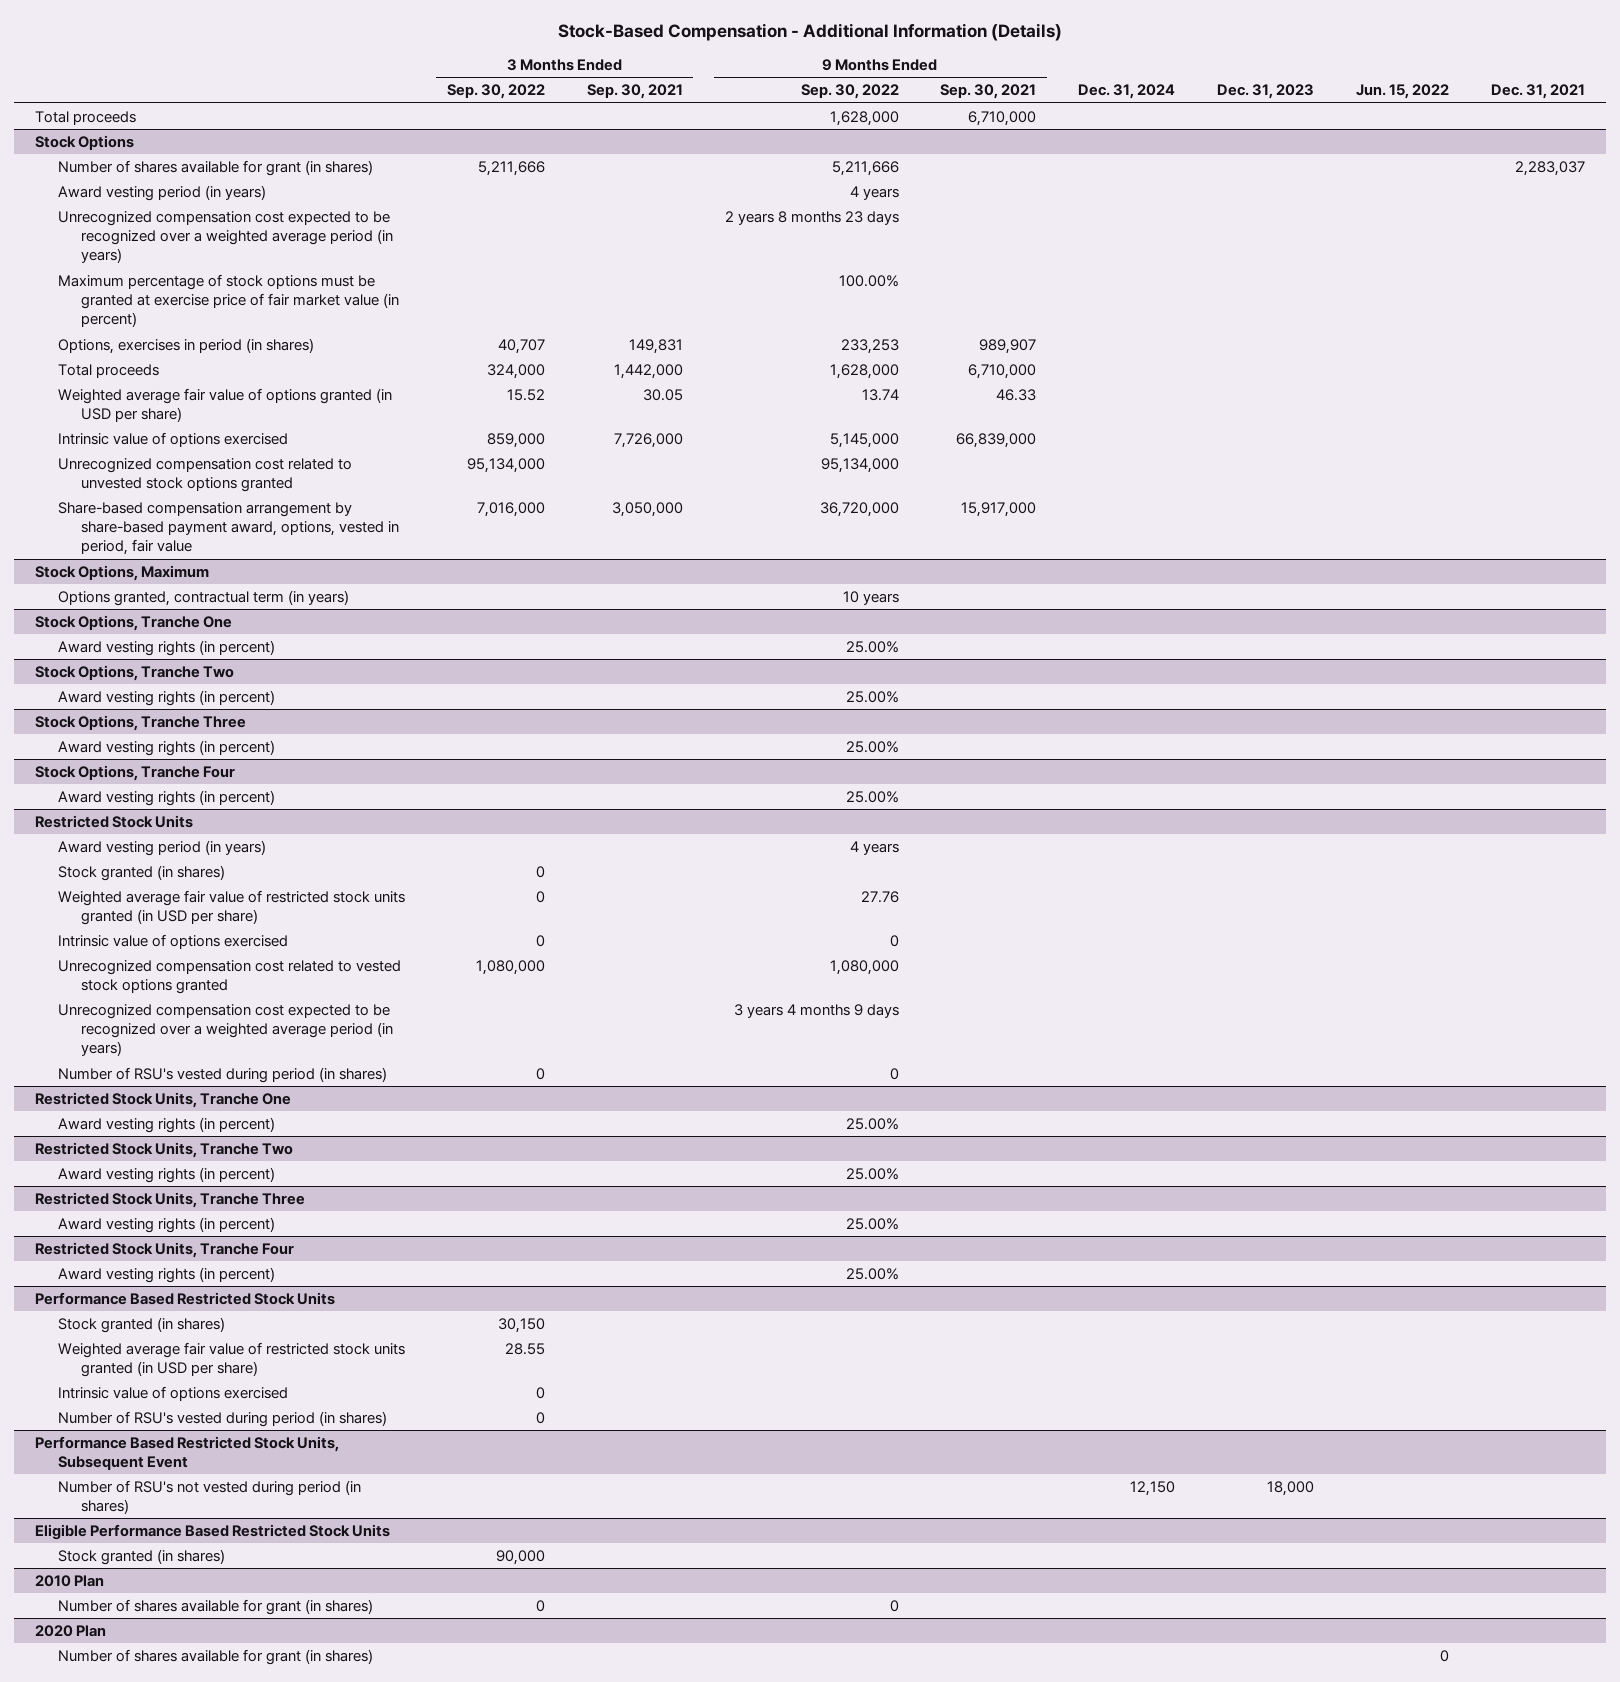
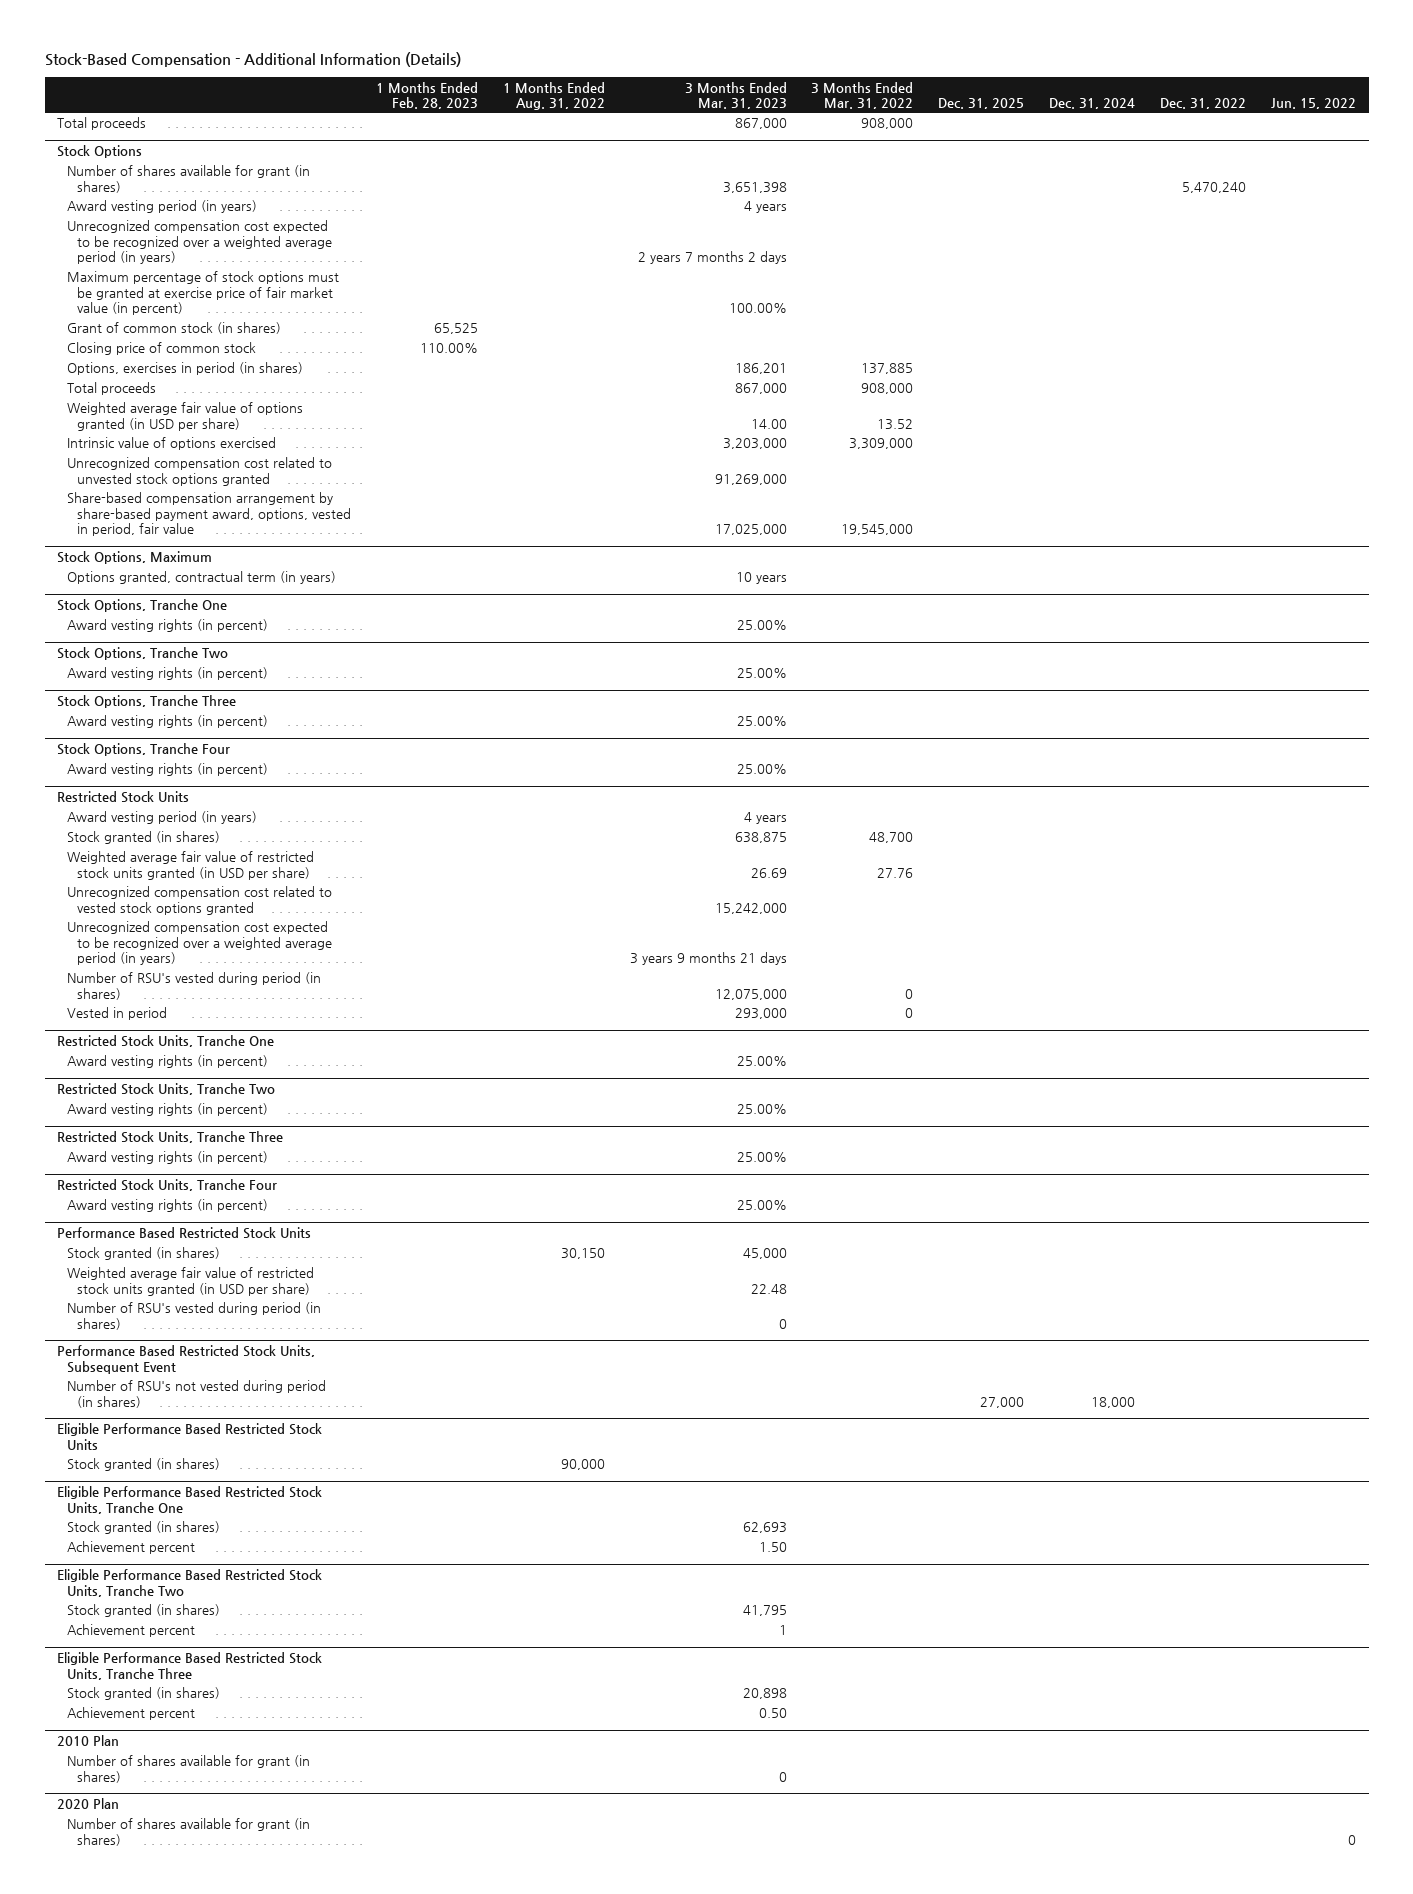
- | 3 Months Ended Sep. 30, 2022 | 3 Months Ended Sep. 30, 2021 | 9 Months Ended Sep. 30, 2022 | 9 Months Ended Sep. 30, 2021 | Dec. 31, 2024 | Dec. 31, 2023 | Jun. 15, 2022 | Dec. 31, 2021
+ | 1 Months Ended Feb. 28, 2023 | 1 Months Ended Aug. 31, 2022 | 3 Months Ended Mar. 31, 2023 | 3 Months Ended Mar. 31, 2022 | Dec. 31, 2025 | Dec. 31, 2024 | Dec. 31, 2022 | Jun. 15, 2022
@ Stock Options
+ Grant of common stock (in shares) | 65,525 | | | | | | |
+ Closing price of common stock | 110.00% | | | | | | |
@ Restricted Stock Units
- Intrinsic value of options exercised | 0 | | 0 | | | | |
+ Vested in period | | | 293,000 | 0 | | | |
@ Performance Based Restricted Stock Units
- Intrinsic value of options exercised | 0 | | | | | | |
@ Performance Based Restricted Stock Units, Subsequent Event
- Number of RSU's not vested during period (in shares) | | | | | 12,150 | 18,000 | |
+ Number of RSU's not vested during period (in shares) | | | | | 27,000 | 18,000 | |
+ Eligible Performance Based Restricted Stock Units, Tranche One
+ Stock granted (in shares) | | | 62,693 | | | | |
+ Achievement percent | | | 1.50 | | | | |
+ Eligible Performance Based Restricted Stock Units, Tranche Two
+ Stock granted (in shares) | | | 41,795 | | | | |
+ Achievement percent | | | 1 | | | | |
+ Eligible Performance Based Restricted Stock Units, Tranche Three
+ Stock granted (in shares) | | | 20,898 | | | | |
+ Achievement percent | | | 0.50 | | | | |

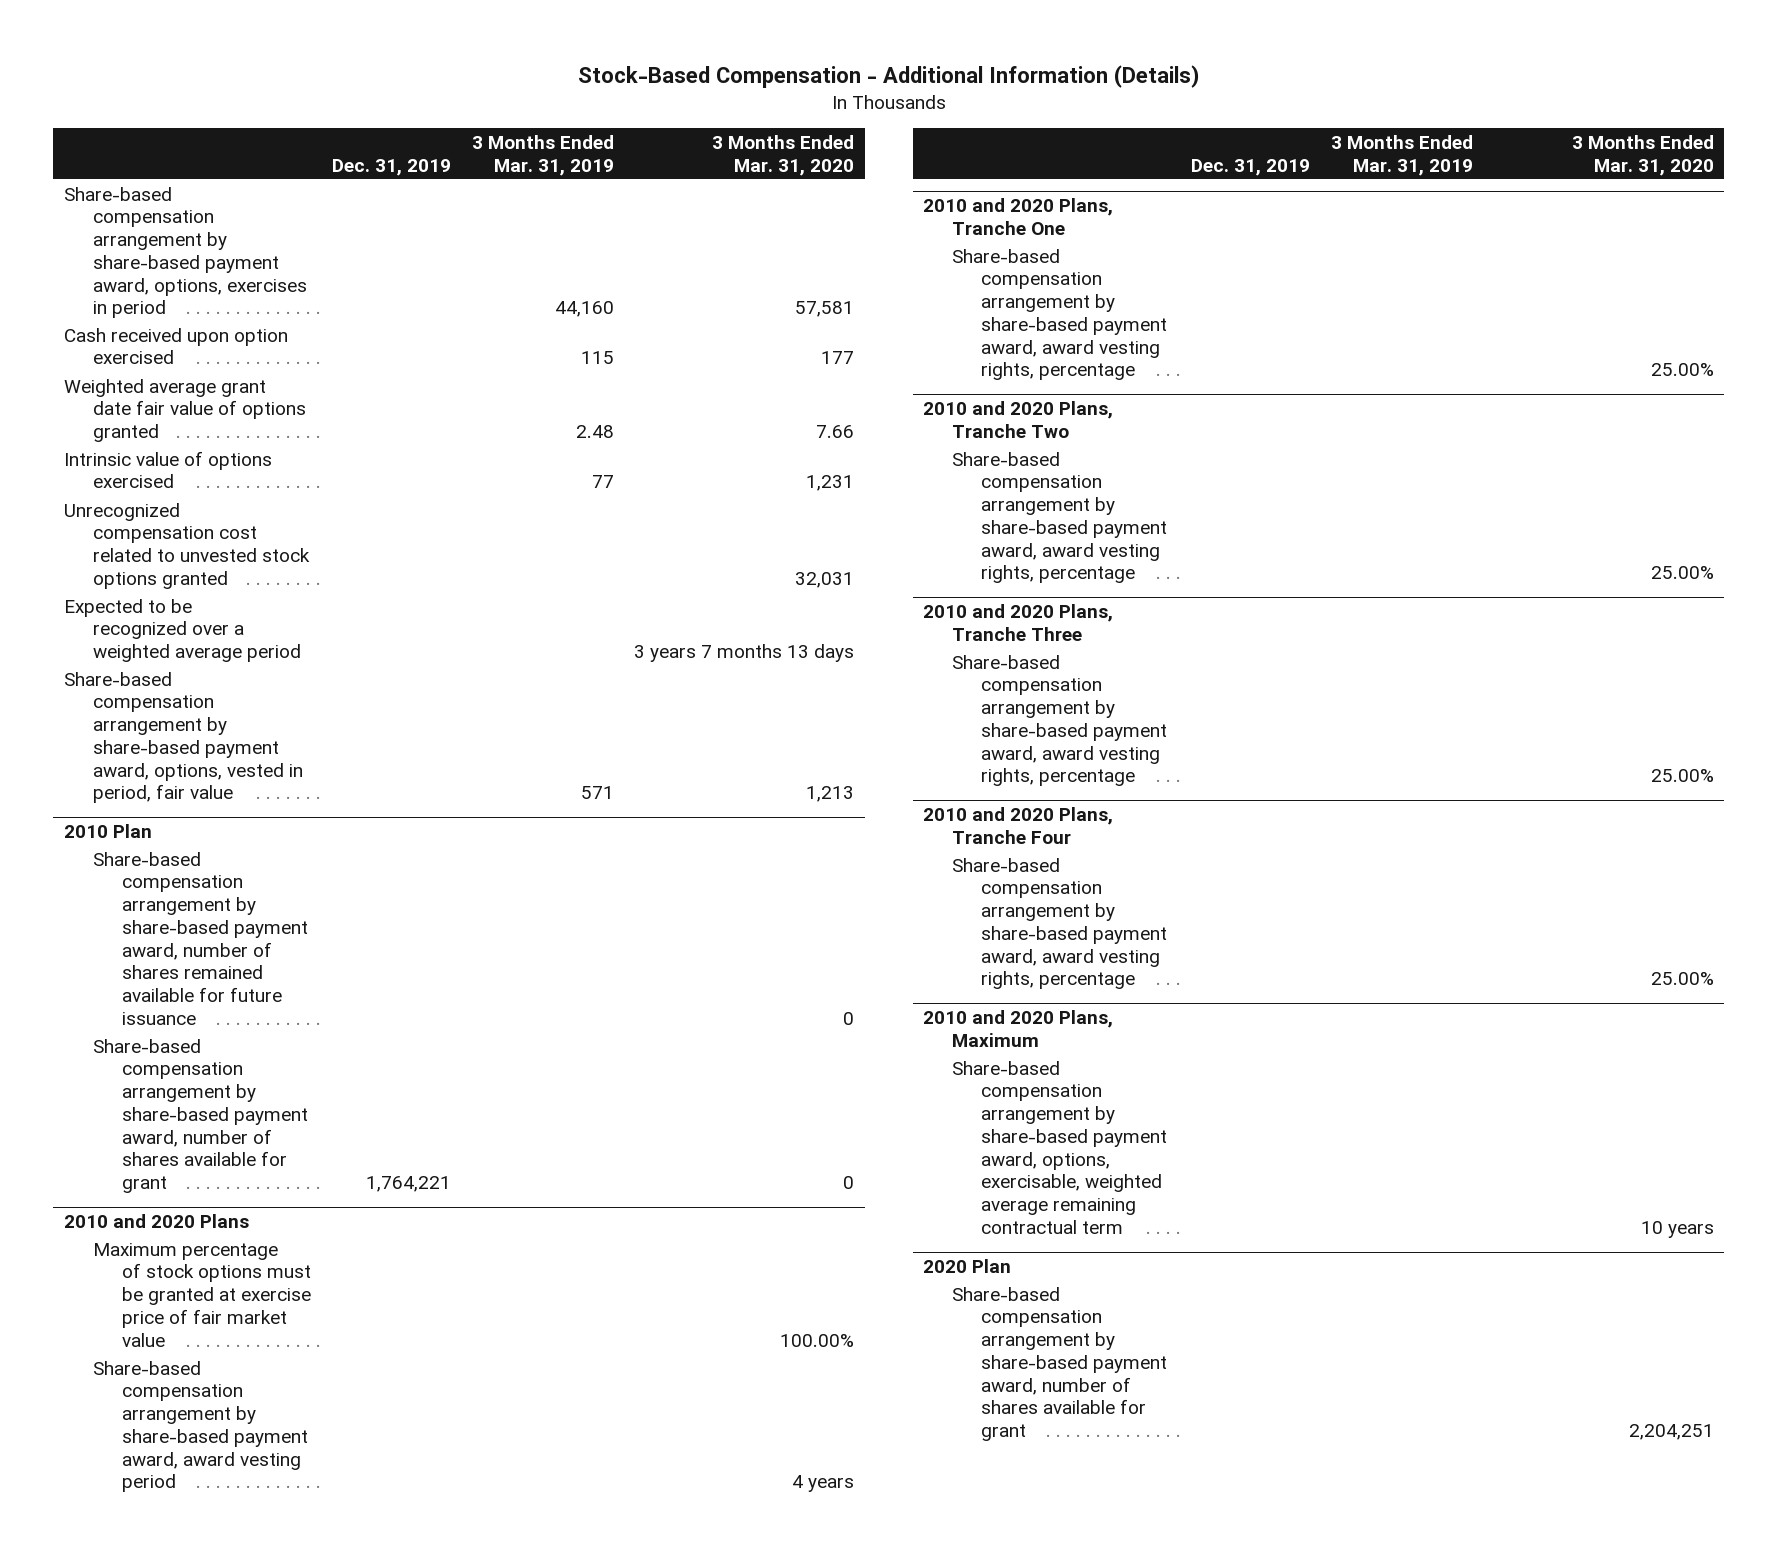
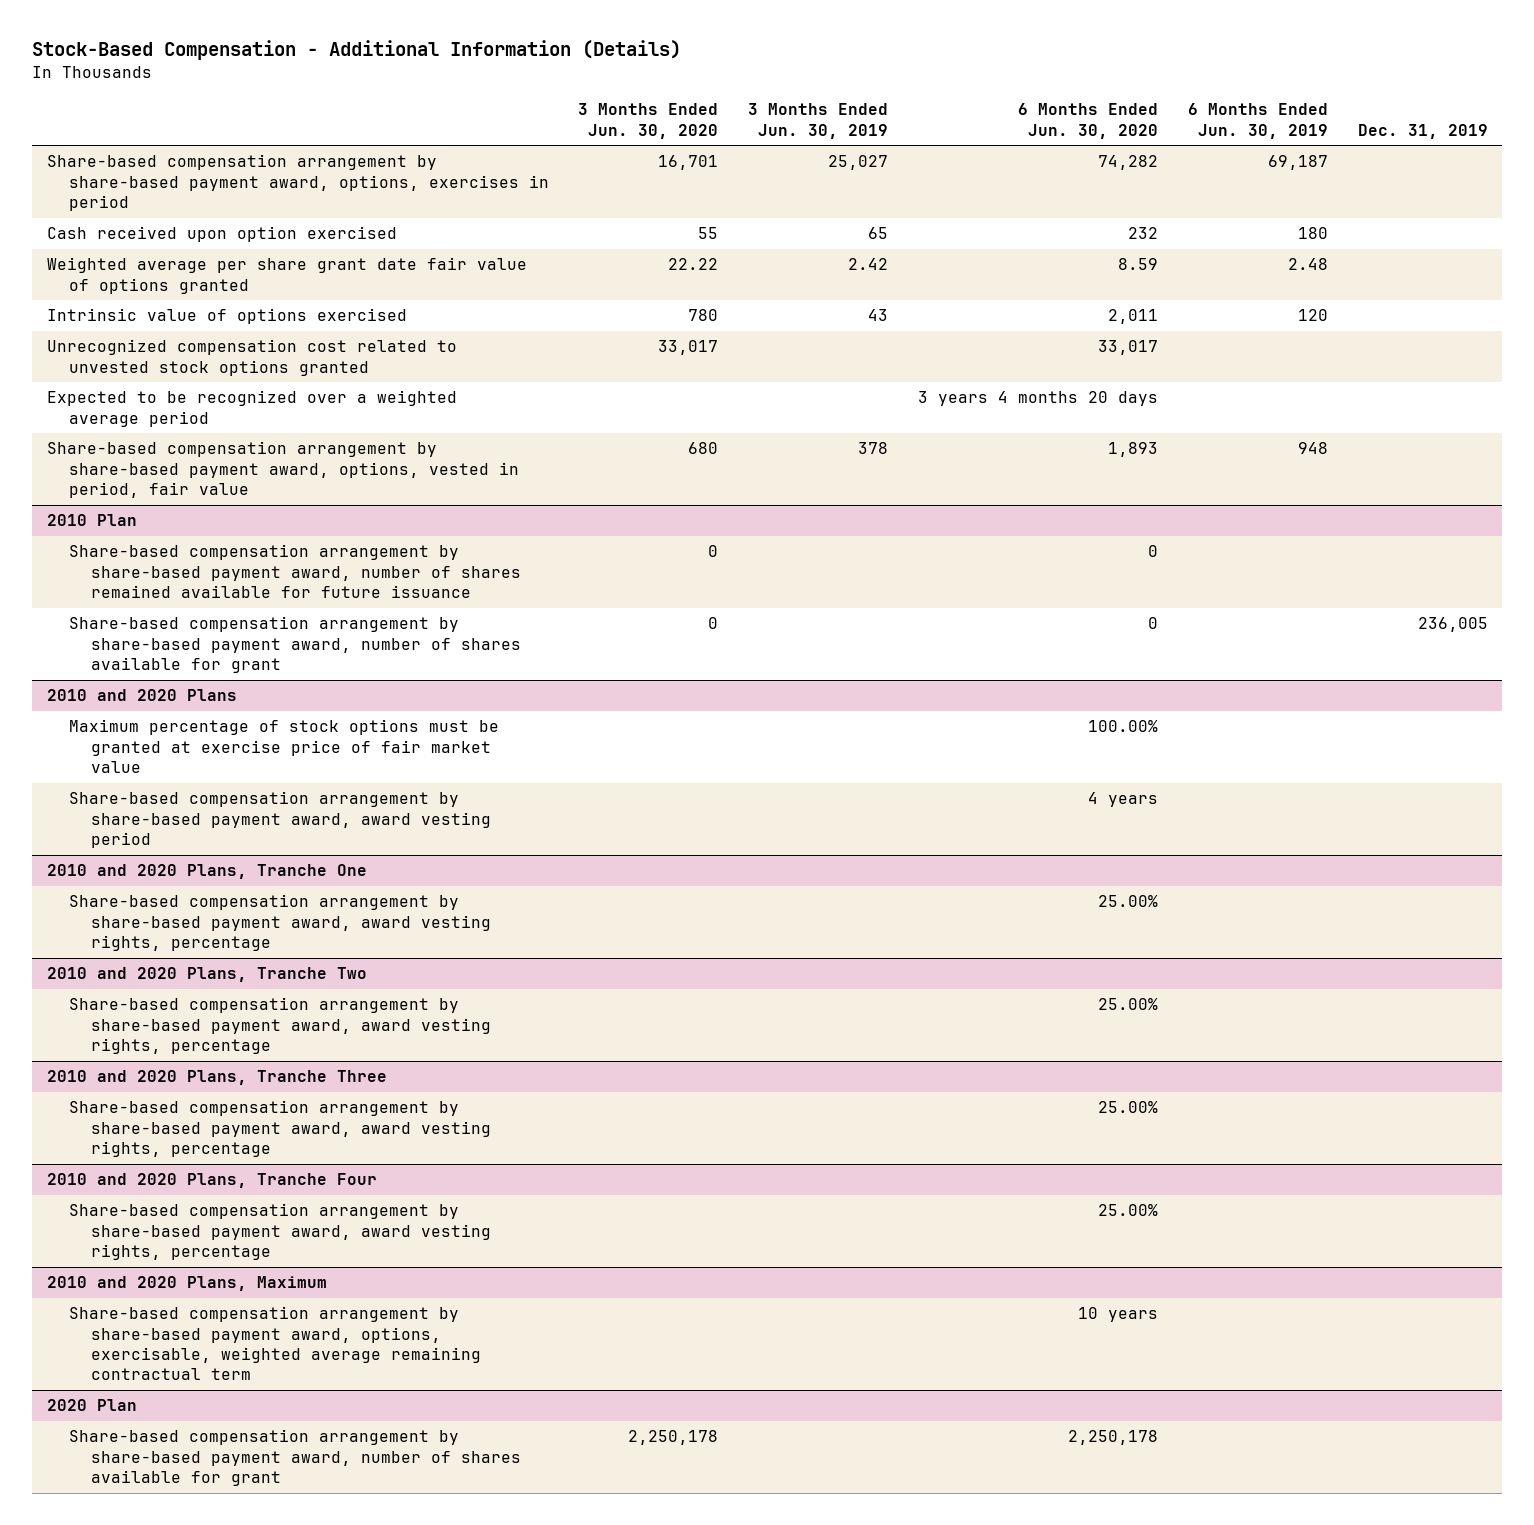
- | Dec. 31, 2019 | 3 Months Ended Mar. 31, 2019 | 3 Months Ended Mar. 31, 2020
+ | 3 Months Ended Jun. 30, 2020 | 3 Months Ended Jun. 30, 2019 | 6 Months Ended Jun. 30, 2020 | 6 Months Ended Jun. 30, 2019 | Dec. 31, 2019
- Weighted average grant date fair value of options granted | | 2.48 | 7.66
+ Weighted average per share grant date fair value of options granted | 22.22 | 2.42 | 8.59 | 2.48 |
@ 2010 Plan
- Share-based compensation arrangement by share-based payment award, number of shares available for grant | 1,764,221 | | 0
+ Share-based compensation arrangement by share-based payment award, number of shares available for grant | 0 | | 0 | | 236,005

